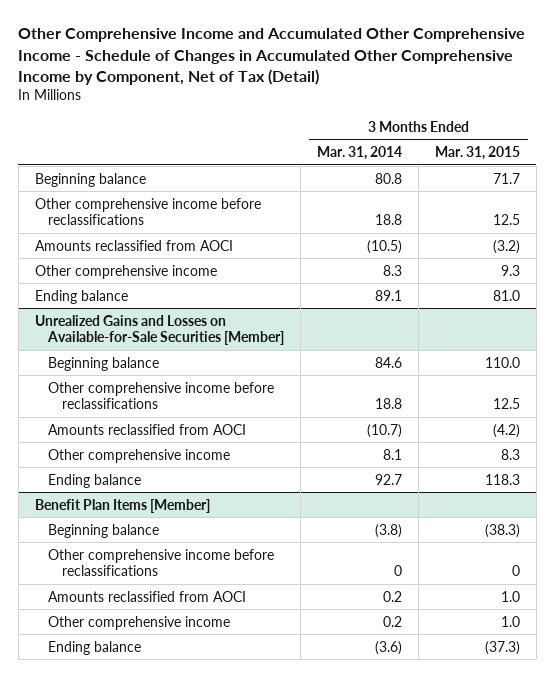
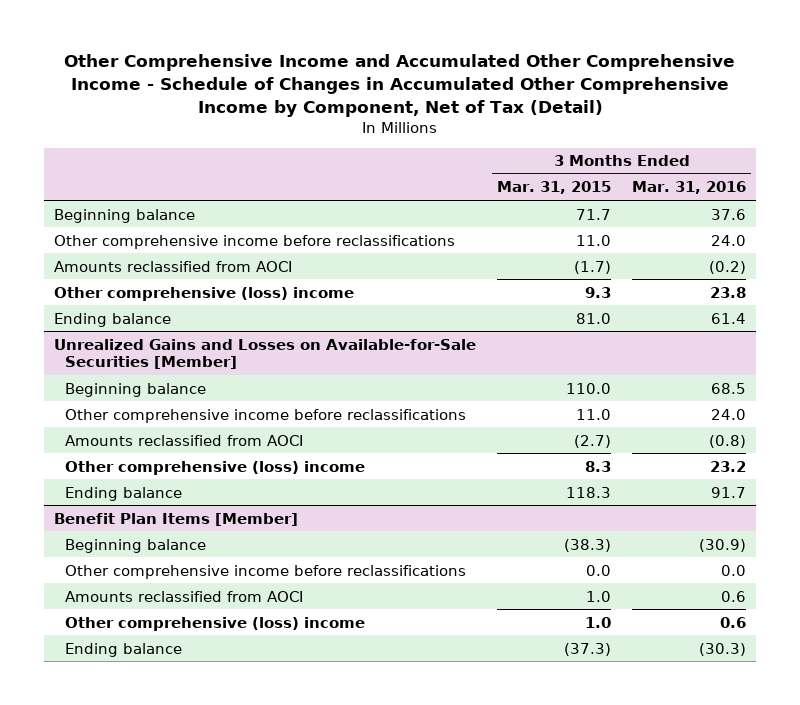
- | 3 Months Ended Mar. 31, 2014 | 3 Months Ended Mar. 31, 2015
+ | 3 Months Ended Mar. 31, 2015 | 3 Months Ended Mar. 31, 2016
- Other comprehensive income before reclassifications | 18.8 | 12.5
- Amounts reclassified from AOCI | (10.5) | (3.2)
- Other comprehensive income | 8.3 | 9.3
+ Other comprehensive income before reclassifications | 11.0 | 24.0
+ Amounts reclassified from AOCI | (1.7) | (0.2)
+ Other comprehensive (loss) income | 9.3 | 23.8
@ Unrealized Gains and Losses on Available-for-Sale Securities [Member]
- Other comprehensive income before reclassifications | 18.8 | 12.5
- Amounts reclassified from AOCI | (10.7) | (4.2)
- Other comprehensive income | 8.1 | 8.3
+ Other comprehensive income before reclassifications | 11.0 | 24.0
+ Amounts reclassified from AOCI | (2.7) | (0.8)
+ Other comprehensive (loss) income | 8.3 | 23.2
@ Benefit Plan Items [Member]
- Other comprehensive income before reclassifications | 0 | 0
+ Other comprehensive income before reclassifications | 0.0 | 0.0
- Other comprehensive income | 0.2 | 1.0
+ Other comprehensive (loss) income | 1.0 | 0.6

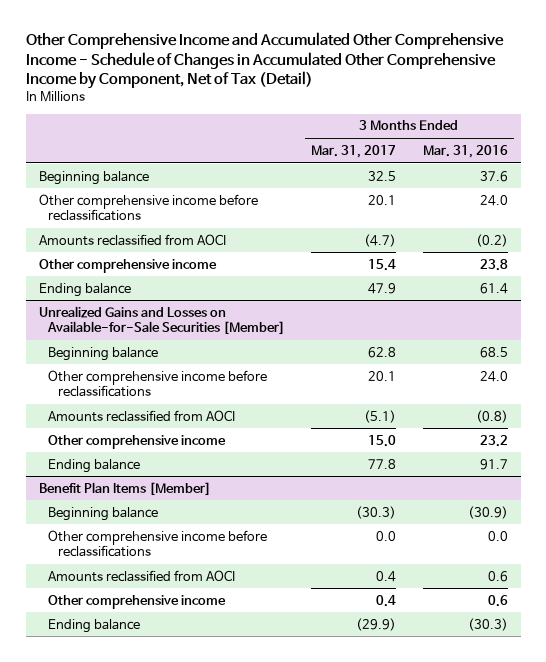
- | 3 Months Ended Mar. 31, 2015 | 3 Months Ended Mar. 31, 2016
+ | 3 Months Ended Mar. 31, 2017 | 3 Months Ended Mar. 31, 2016
- Other comprehensive (loss) income | 9.3 | 23.8
+ Other comprehensive income | 15.4 | 23.8
@ Unrealized Gains and Losses on Available-for-Sale Securities [Member]
- Other comprehensive (loss) income | 8.3 | 23.2
+ Other comprehensive income | 15.0 | 23.2
@ Benefit Plan Items [Member]
- Other comprehensive (loss) income | 1.0 | 0.6
+ Other comprehensive income | 0.4 | 0.6

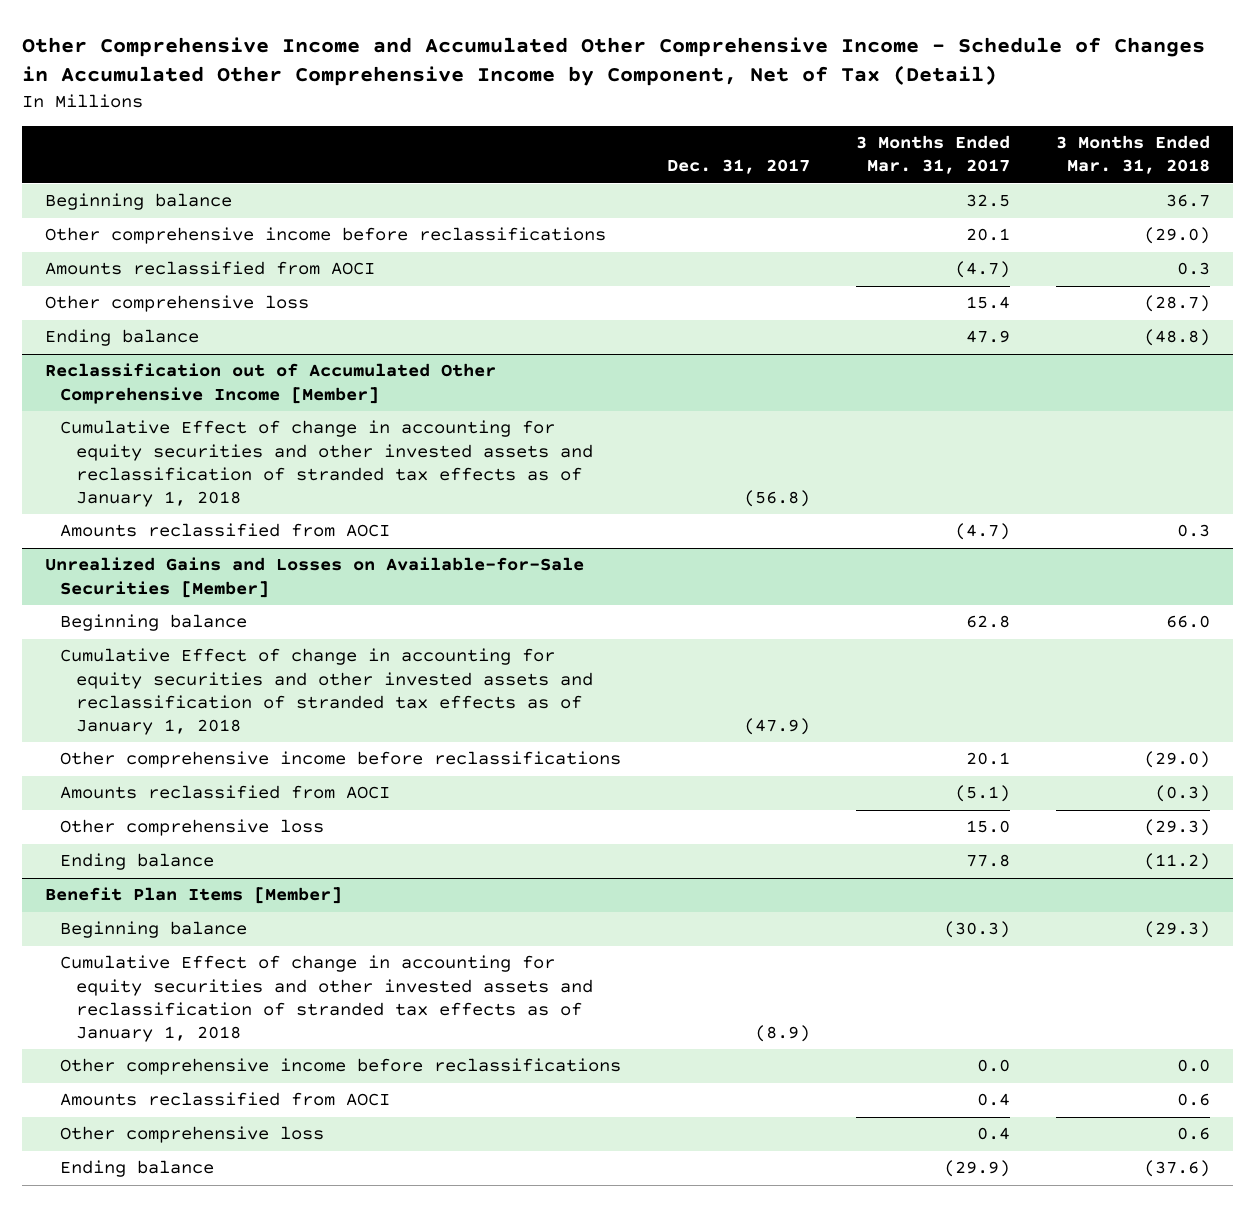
- | 3 Months Ended Mar. 31, 2017 | 3 Months Ended Mar. 31, 2016
+ | Dec. 31, 2017 | 3 Months Ended Mar. 31, 2017 | 3 Months Ended Mar. 31, 2018
- Other comprehensive income | 15.4 | 23.8
+ Other comprehensive loss | | 15.4 | (28.7)
+ Reclassification out of Accumulated Other Comprehensive Income [Member]
+ Cumulative Effect of change in accounting for equity securities and other invested assets and reclassification of stranded tax effects as of January 1, 2018 | (56.8) | |
+ Amounts reclassified from AOCI | | (4.7) | 0.3
@ Unrealized Gains and Losses on Available-for-Sale Securities [Member]
+ Cumulative Effect of change in accounting for equity securities and other invested assets and reclassification of stranded tax effects as of January 1, 2018 | (47.9) | |
- Other comprehensive income | 15.0 | 23.2
+ Other comprehensive loss | | 15.0 | (29.3)
@ Benefit Plan Items [Member]
+ Cumulative Effect of change in accounting for equity securities and other invested assets and reclassification of stranded tax effects as of January 1, 2018 | (8.9) | |
- Other comprehensive income | 0.4 | 0.6
+ Other comprehensive loss | | 0.4 | 0.6

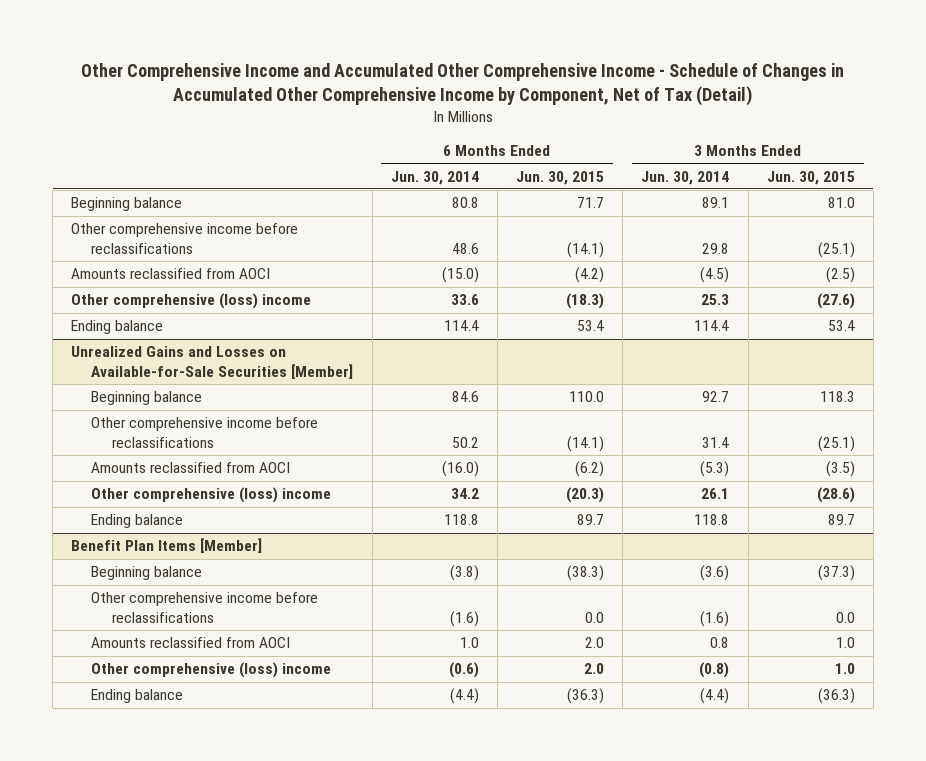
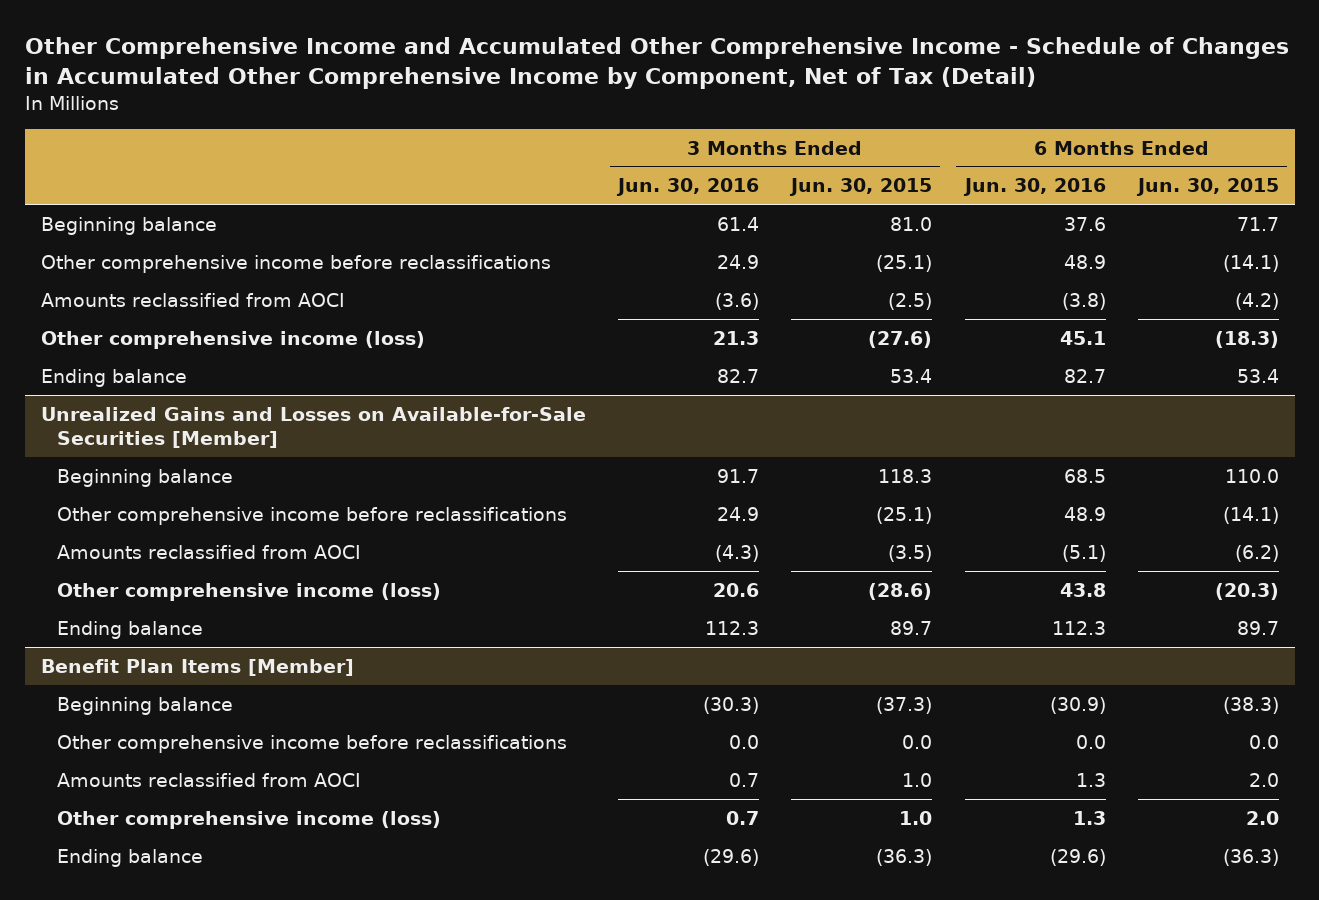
- | 6 Months Ended Jun. 30, 2014 | 6 Months Ended Jun. 30, 2015 | 3 Months Ended Jun. 30, 2014 | 3 Months Ended Jun. 30, 2015
+ | 3 Months Ended Jun. 30, 2016 | 3 Months Ended Jun. 30, 2015 | 6 Months Ended Jun. 30, 2016 | 6 Months Ended Jun. 30, 2015
- Other comprehensive (loss) income | 33.6 | (18.3) | 25.3 | (27.6)
+ Other comprehensive income (loss) | 21.3 | (27.6) | 45.1 | (18.3)
@ Unrealized Gains and Losses on Available-for-Sale Securities [Member]
- Other comprehensive (loss) income | 34.2 | (20.3) | 26.1 | (28.6)
+ Other comprehensive income (loss) | 20.6 | (28.6) | 43.8 | (20.3)
@ Benefit Plan Items [Member]
- Other comprehensive (loss) income | (0.6) | 2.0 | (0.8) | 1.0
+ Other comprehensive income (loss) | 0.7 | 1.0 | 1.3 | 2.0

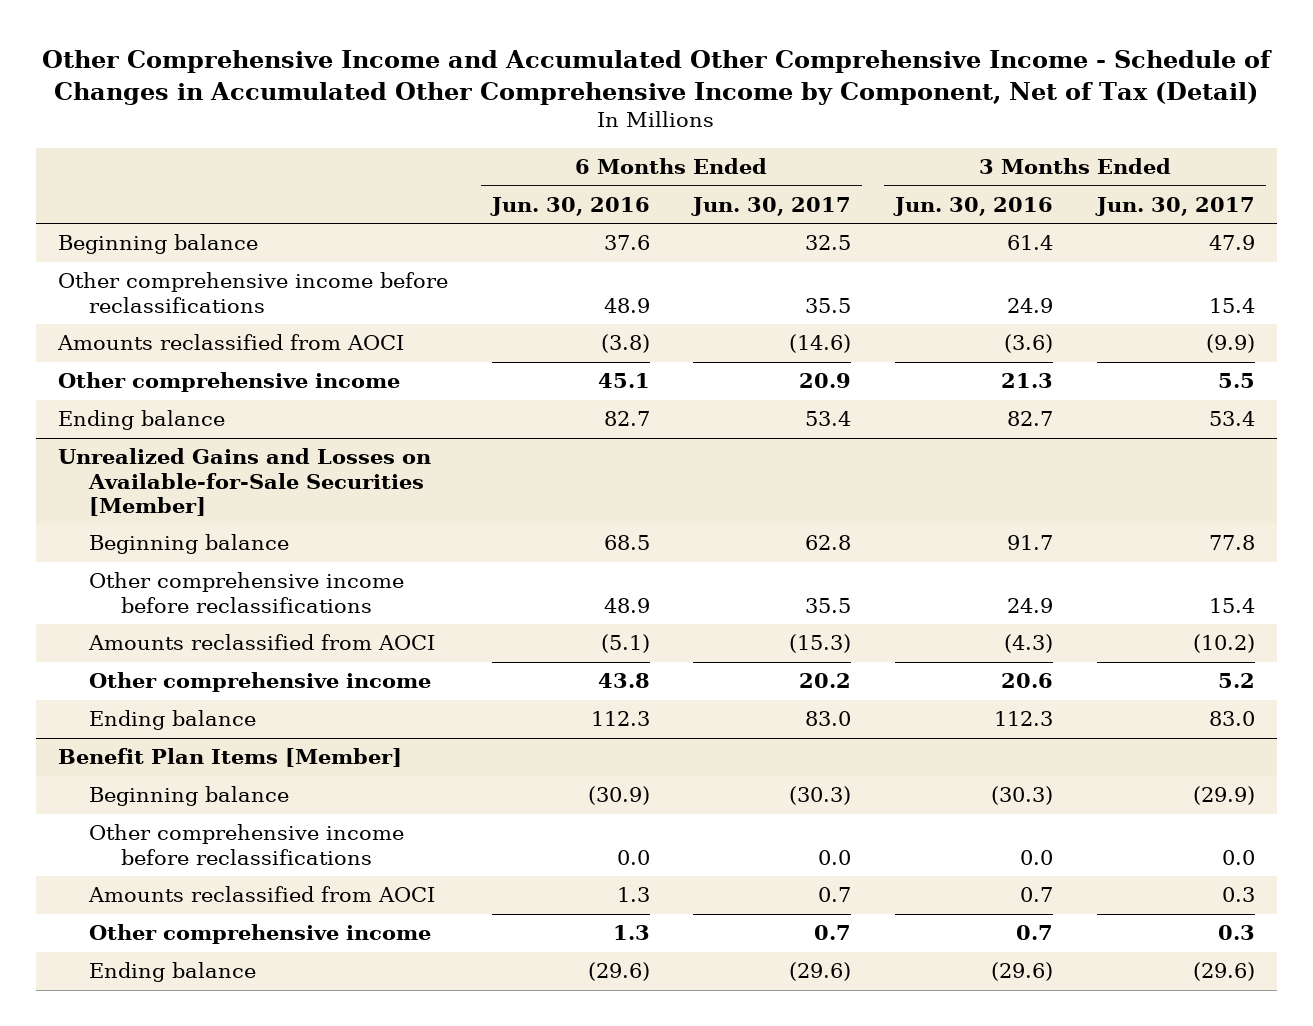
- | 3 Months Ended Jun. 30, 2016 | 3 Months Ended Jun. 30, 2015 | 6 Months Ended Jun. 30, 2016 | 6 Months Ended Jun. 30, 2015
+ | 6 Months Ended Jun. 30, 2016 | 6 Months Ended Jun. 30, 2017 | 3 Months Ended Jun. 30, 2016 | 3 Months Ended Jun. 30, 2017
- Other comprehensive income (loss) | 21.3 | (27.6) | 45.1 | (18.3)
+ Other comprehensive income | 45.1 | 20.9 | 21.3 | 5.5
@ Unrealized Gains and Losses on Available-for-Sale Securities [Member]
- Other comprehensive income (loss) | 20.6 | (28.6) | 43.8 | (20.3)
+ Other comprehensive income | 43.8 | 20.2 | 20.6 | 5.2
@ Benefit Plan Items [Member]
- Other comprehensive income (loss) | 0.7 | 1.0 | 1.3 | 2.0
+ Other comprehensive income | 1.3 | 0.7 | 0.7 | 0.3

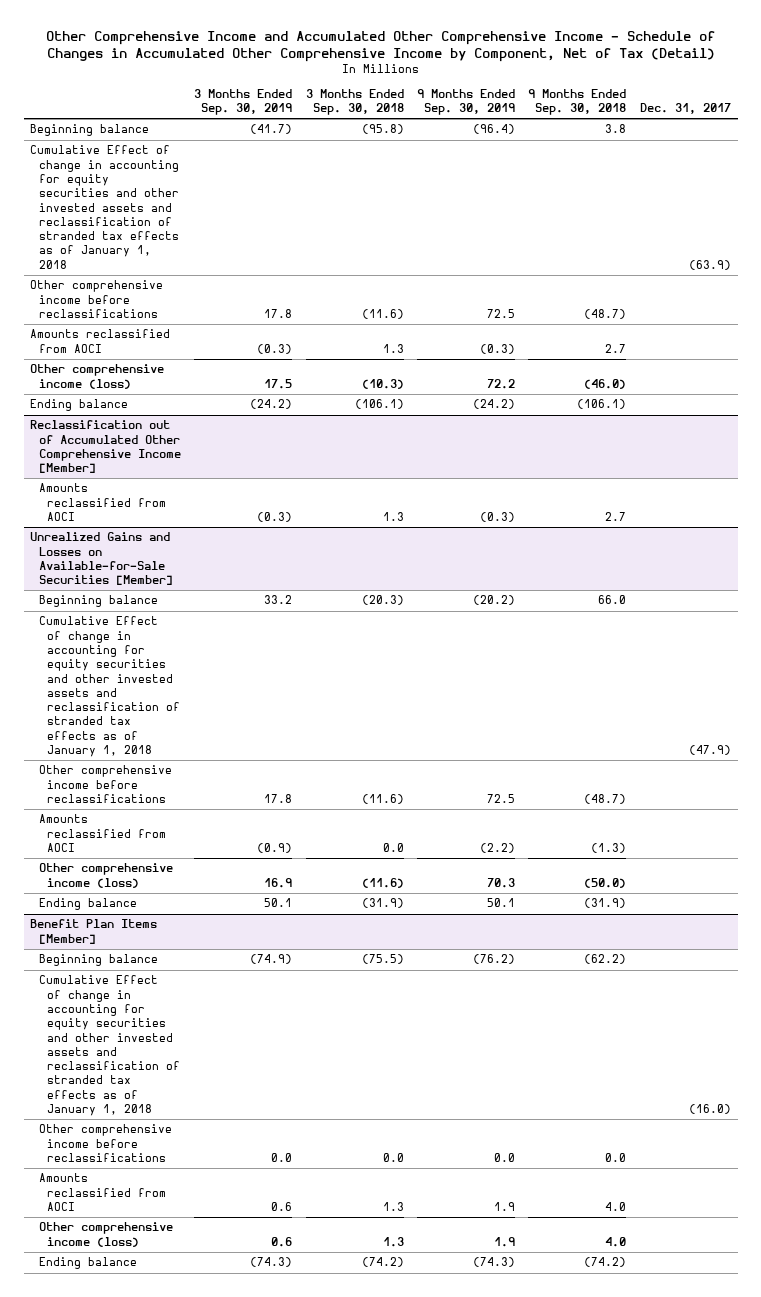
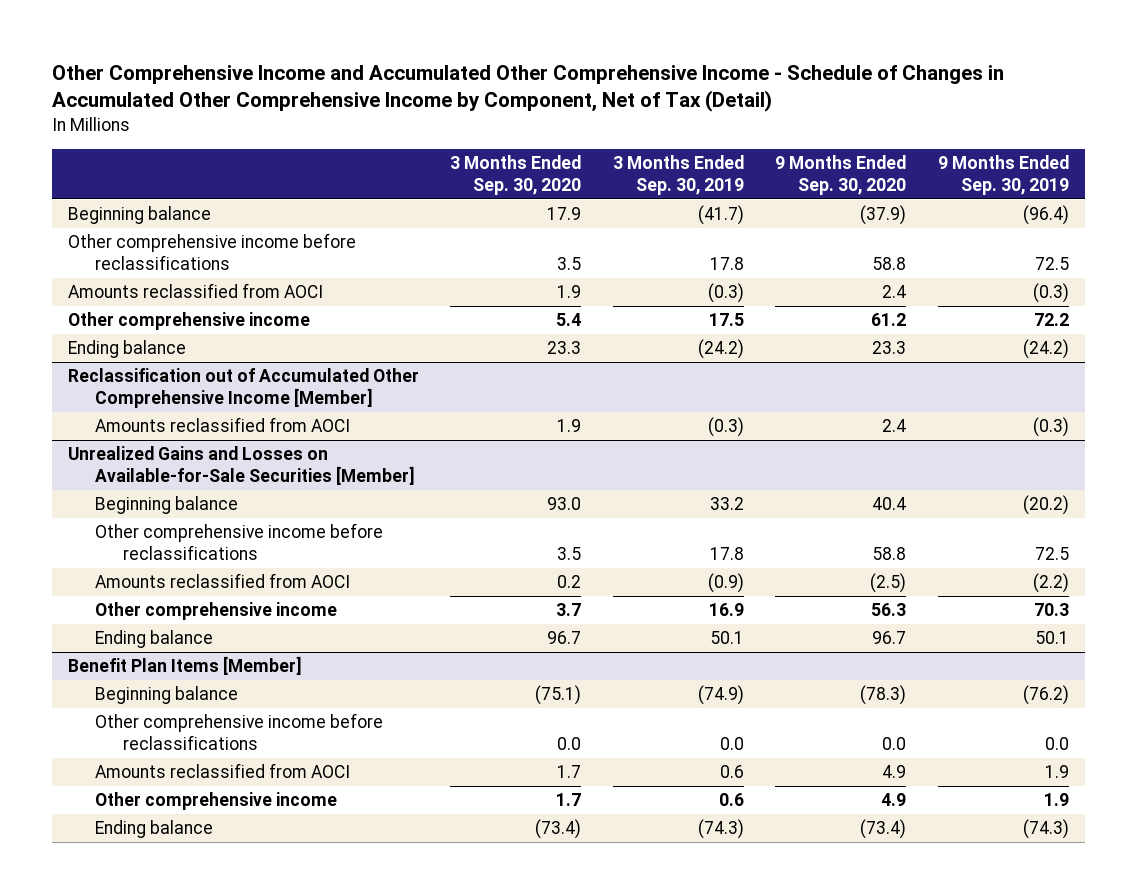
- | 3 Months Ended Sep. 30, 2019 | 3 Months Ended Sep. 30, 2018 | 9 Months Ended Sep. 30, 2019 | 9 Months Ended Sep. 30, 2018 | Dec. 31, 2017
+ | 3 Months Ended Sep. 30, 2020 | 3 Months Ended Sep. 30, 2019 | 9 Months Ended Sep. 30, 2020 | 9 Months Ended Sep. 30, 2019
- Cumulative Effect of change in accounting for equity securities and other invested assets and reclassification of stranded tax effects as of January 1, 2018 | | | | | (63.9)
- Other comprehensive income (loss) | 17.5 | (10.3) | 72.2 | (46.0) |
+ Other comprehensive income | 5.4 | 17.5 | 61.2 | 72.2
@ Unrealized Gains and Losses on Available-for-Sale Securities [Member]
- Cumulative Effect of change in accounting for equity securities and other invested assets and reclassification of stranded tax effects as of January 1, 2018 | | | | | (47.9)
- Other comprehensive income (loss) | 16.9 | (11.6) | 70.3 | (50.0) |
+ Other comprehensive income | 3.7 | 16.9 | 56.3 | 70.3
@ Benefit Plan Items [Member]
- Cumulative Effect of change in accounting for equity securities and other invested assets and reclassification of stranded tax effects as of January 1, 2018 | | | | | (16.0)
- Other comprehensive income (loss) | 0.6 | 1.3 | 1.9 | 4.0 |
+ Other comprehensive income | 1.7 | 0.6 | 4.9 | 1.9

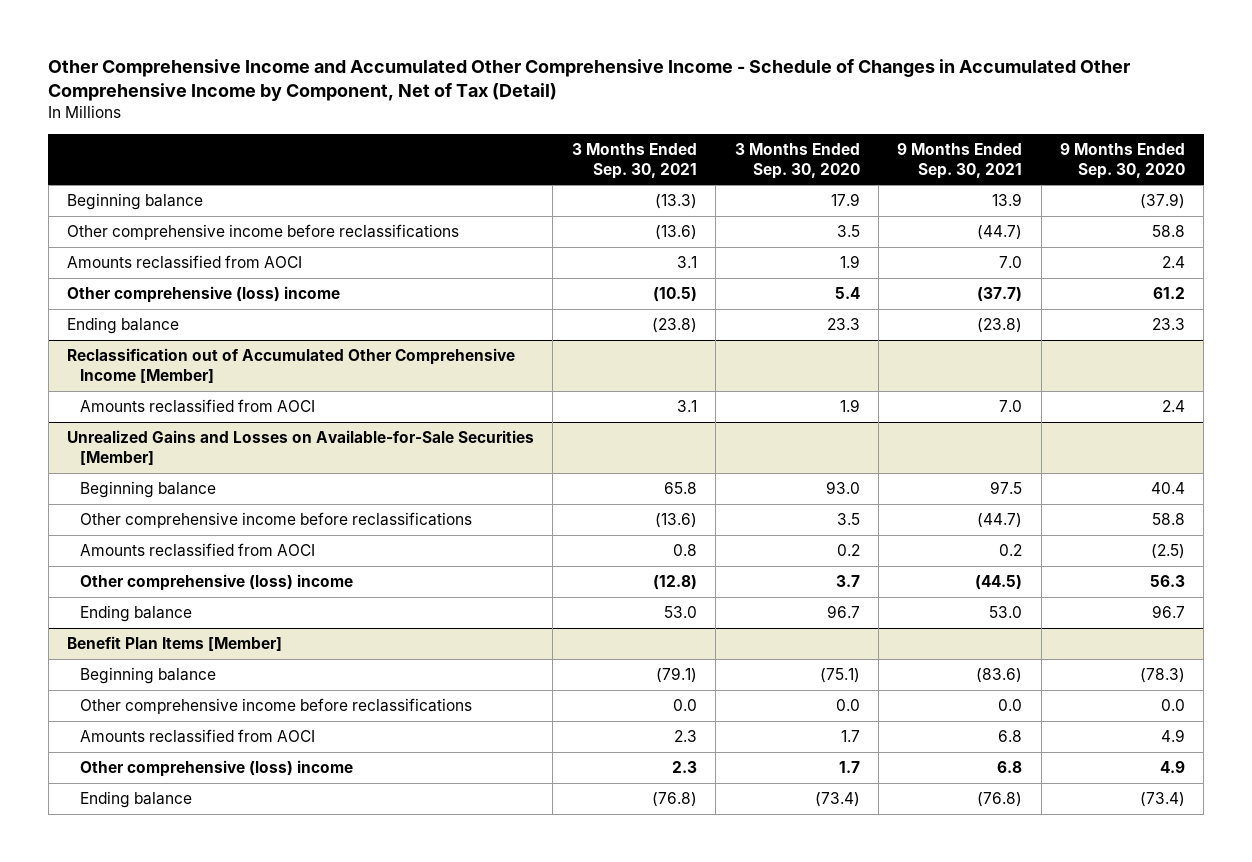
- | 3 Months Ended Sep. 30, 2020 | 3 Months Ended Sep. 30, 2019 | 9 Months Ended Sep. 30, 2020 | 9 Months Ended Sep. 30, 2019
+ | 3 Months Ended Sep. 30, 2021 | 3 Months Ended Sep. 30, 2020 | 9 Months Ended Sep. 30, 2021 | 9 Months Ended Sep. 30, 2020
- Other comprehensive income | 5.4 | 17.5 | 61.2 | 72.2
+ Other comprehensive (loss) income | (10.5) | 5.4 | (37.7) | 61.2
@ Unrealized Gains and Losses on Available-for-Sale Securities [Member]
- Other comprehensive income | 3.7 | 16.9 | 56.3 | 70.3
+ Other comprehensive (loss) income | (12.8) | 3.7 | (44.5) | 56.3
@ Benefit Plan Items [Member]
- Other comprehensive income | 1.7 | 0.6 | 4.9 | 1.9
+ Other comprehensive (loss) income | 2.3 | 1.7 | 6.8 | 4.9

